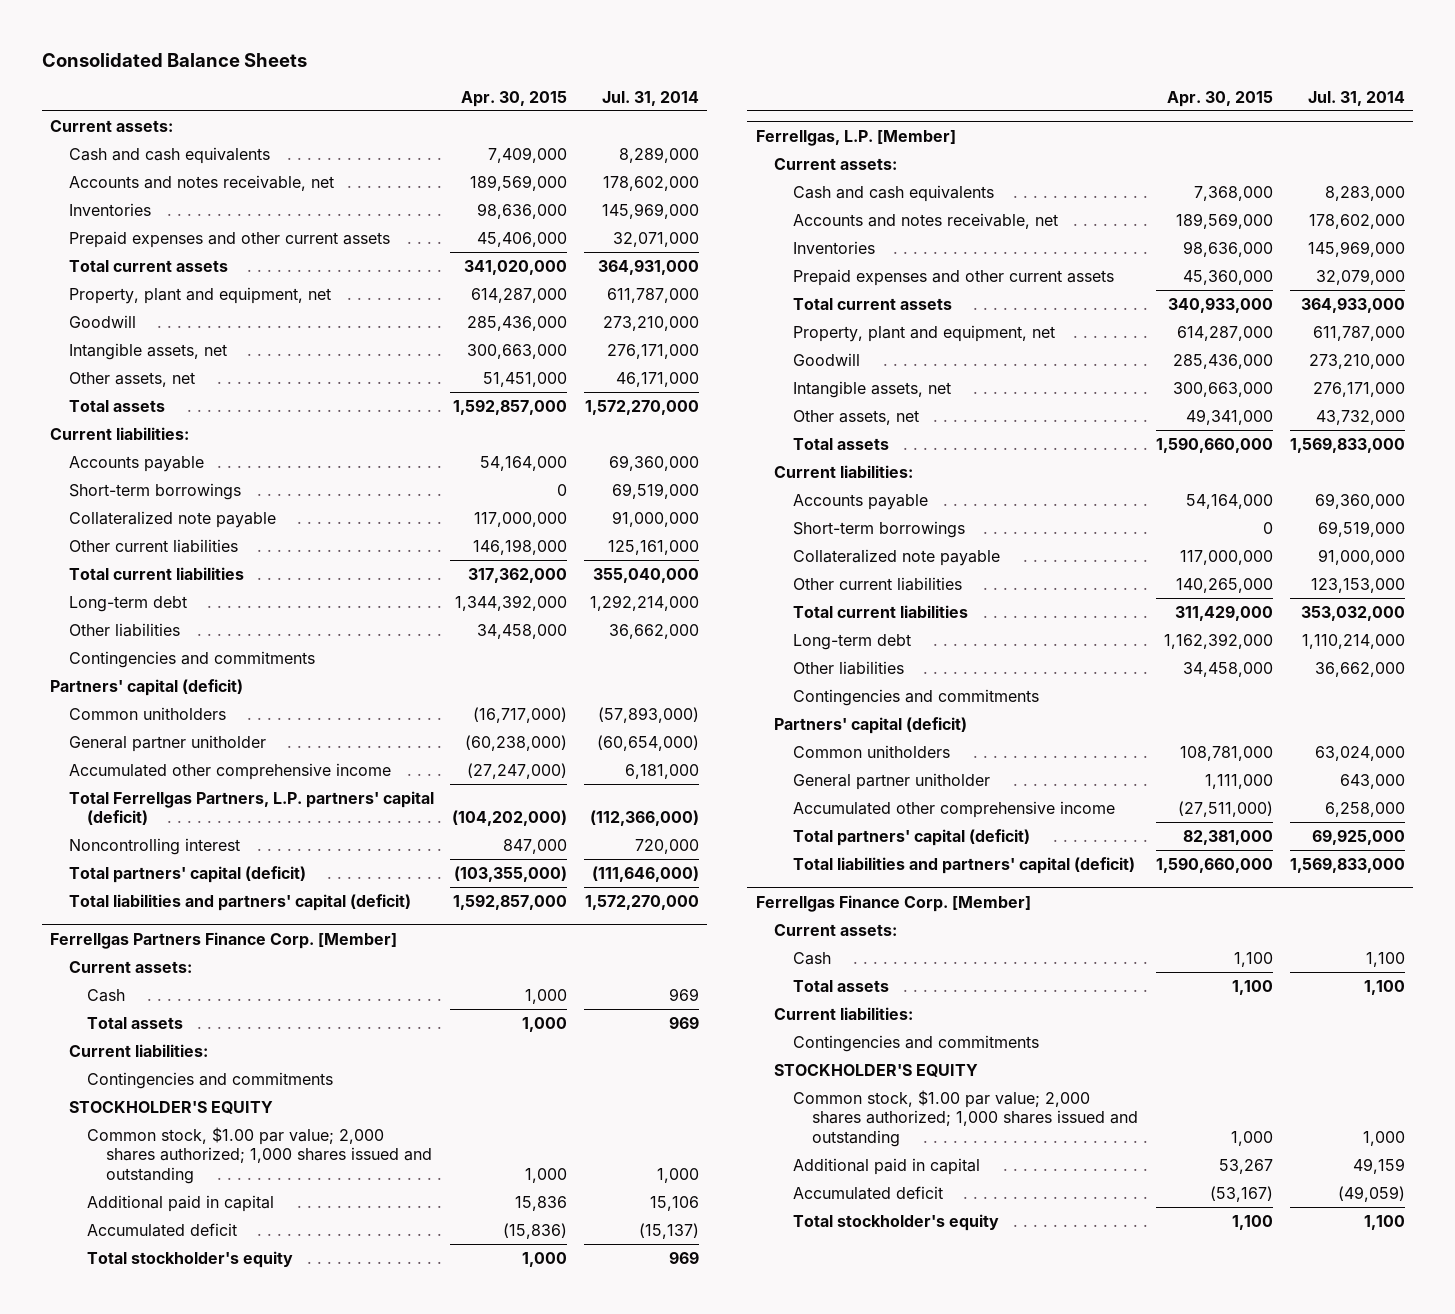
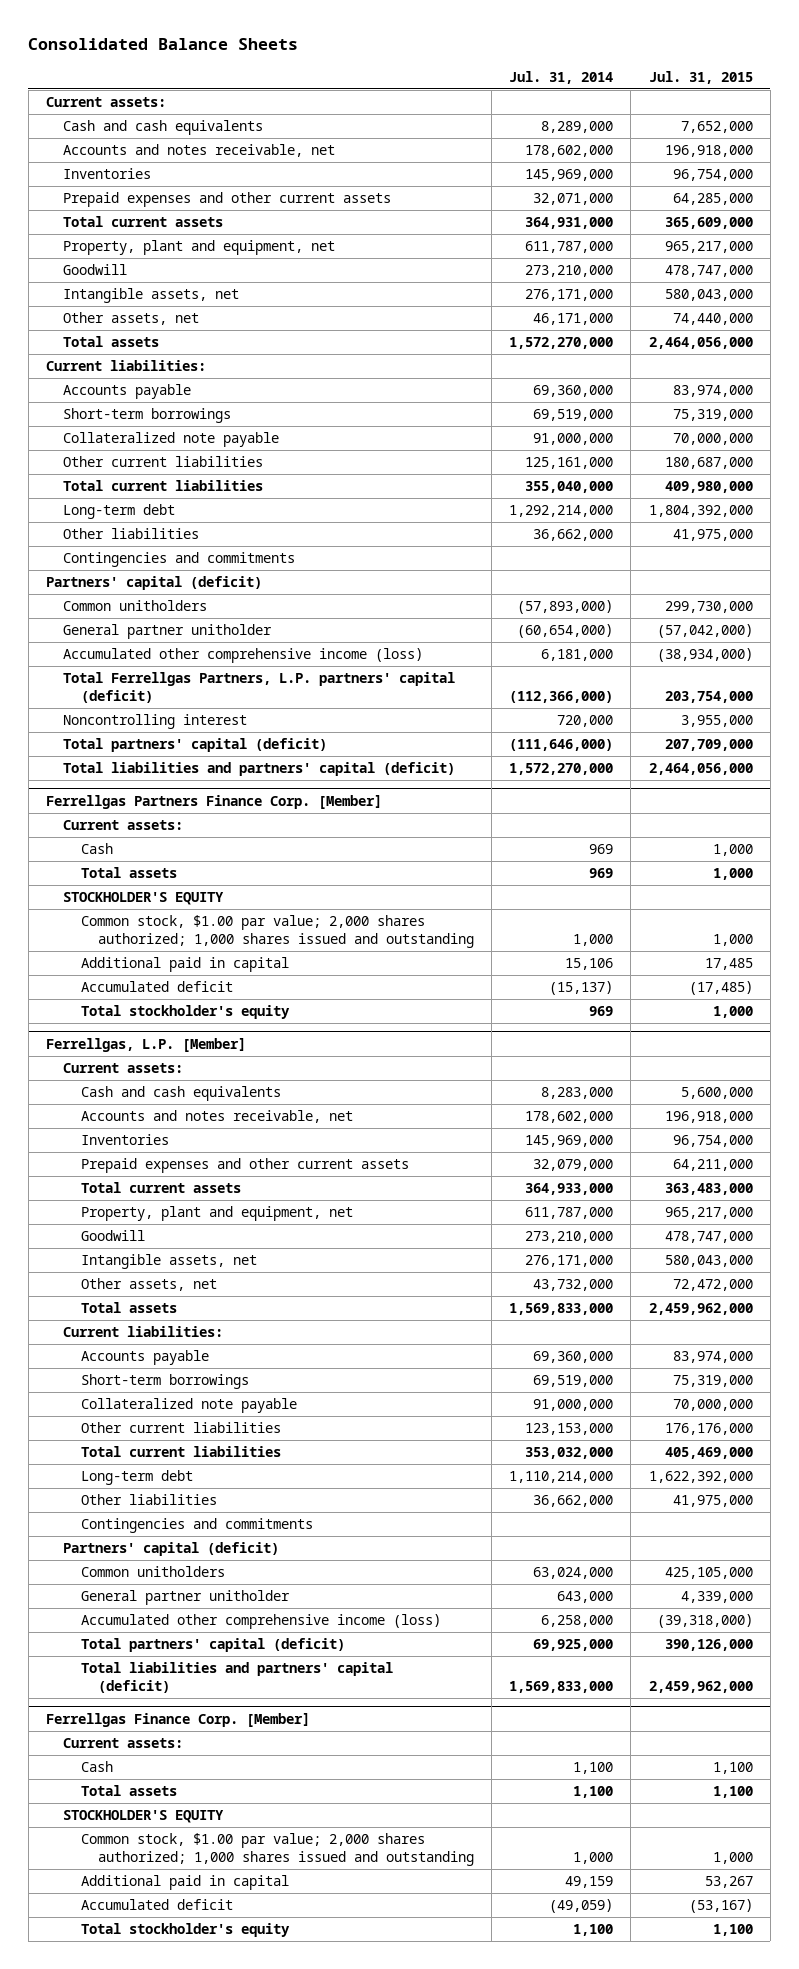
- | Apr. 30, 2015 | Jul. 31, 2014
+ | Jul. 31, 2014 | Jul. 31, 2015
- Accumulated other comprehensive income | (27,247,000) | 6,181,000
+ Accumulated other comprehensive income (loss) | 6,181,000 | (38,934,000)
@ Ferrellgas Partners Finance Corp. [Member]
- Current liabilities:
- Contingencies and commitments
@ Ferrellgas, L.P. [Member]
- Accumulated other comprehensive income | (27,511,000) | 6,258,000
+ Accumulated other comprehensive income (loss) | 6,258,000 | (39,318,000)
@ Ferrellgas Finance Corp. [Member]
- Current liabilities:
- Contingencies and commitments

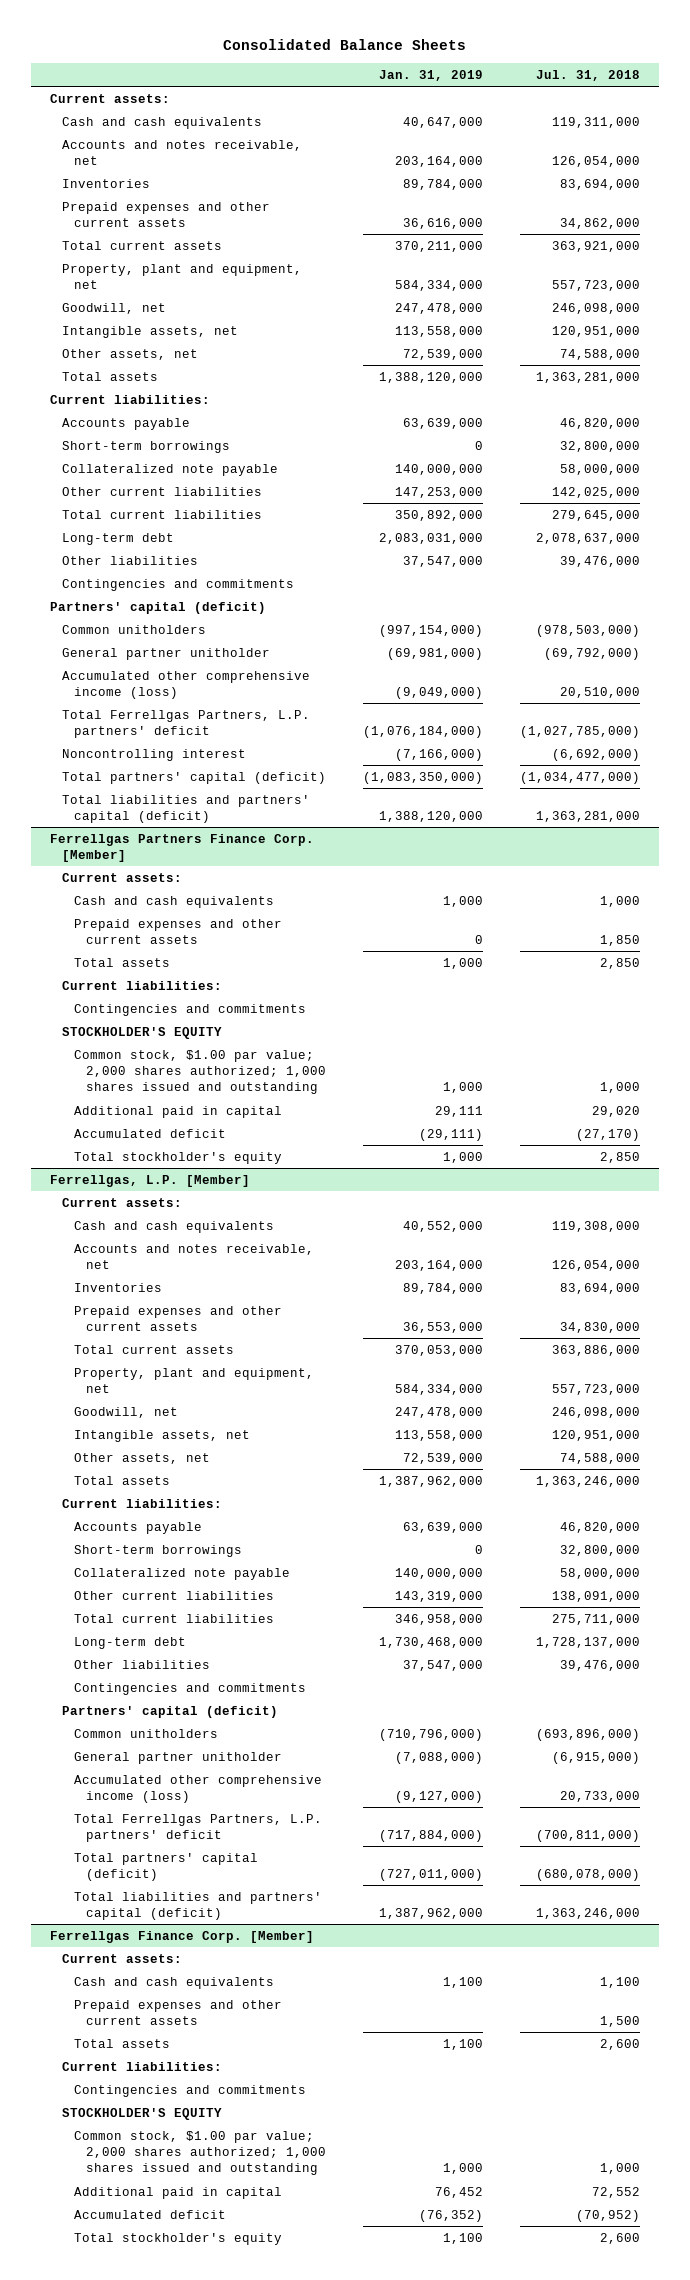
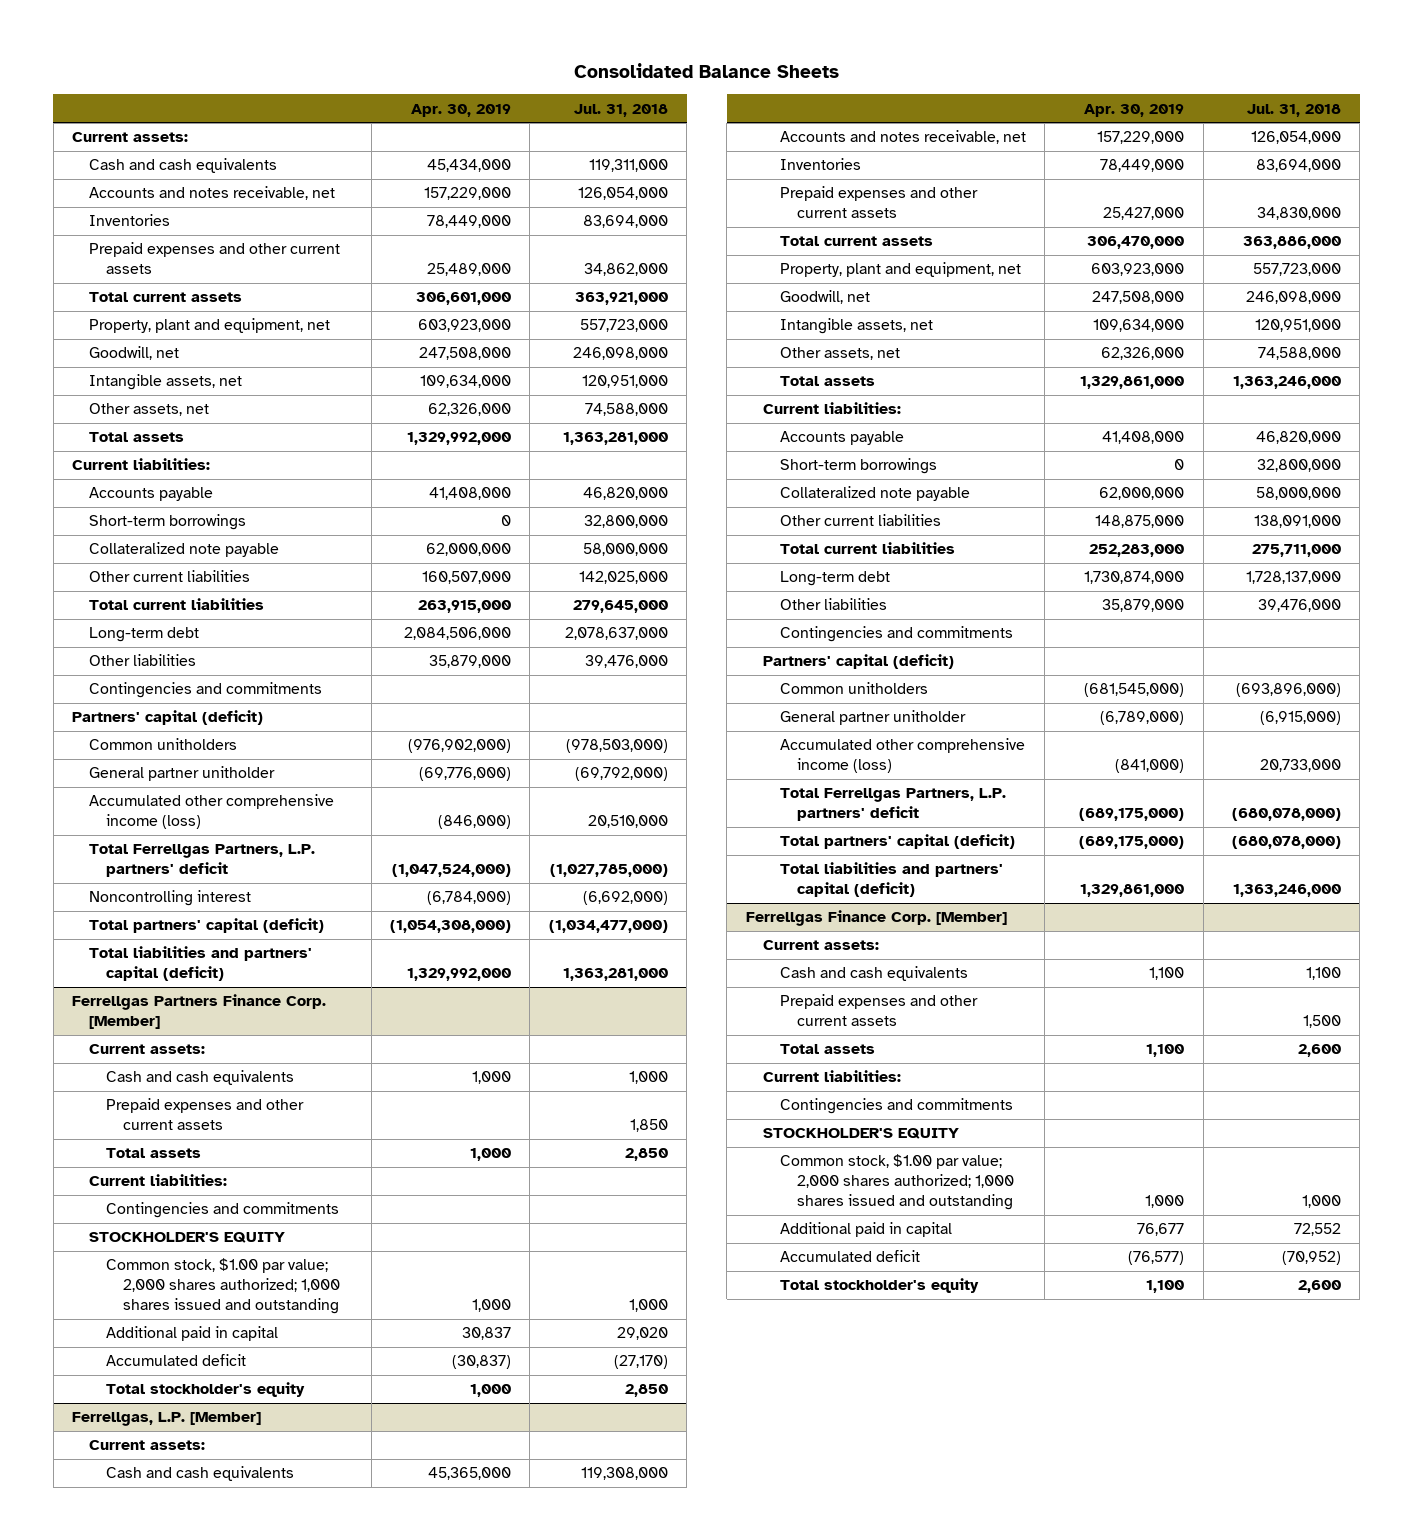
- | Jan. 31, 2019 | Jul. 31, 2018
+ | Apr. 30, 2019 | Jul. 31, 2018
@ Ferrellgas, L.P. [Member]
- Total Ferrellgas Partners, L.P. partners' deficit | (717,884,000) | (700,811,000)
+ Total Ferrellgas Partners, L.P. partners' deficit | (689,175,000) | (680,078,000)

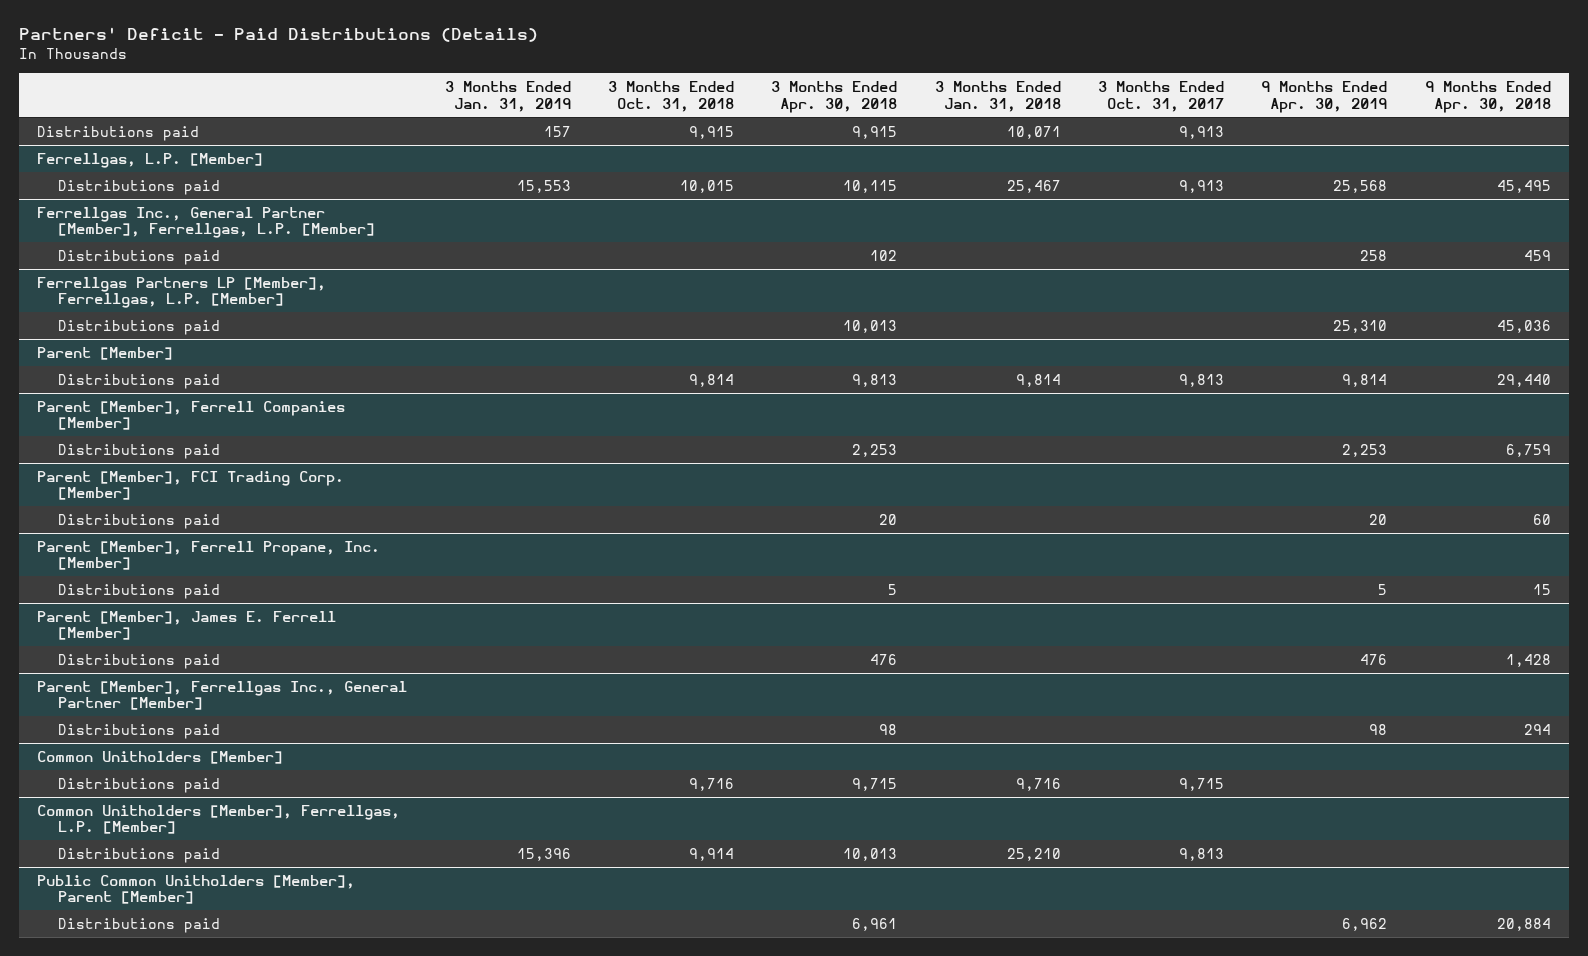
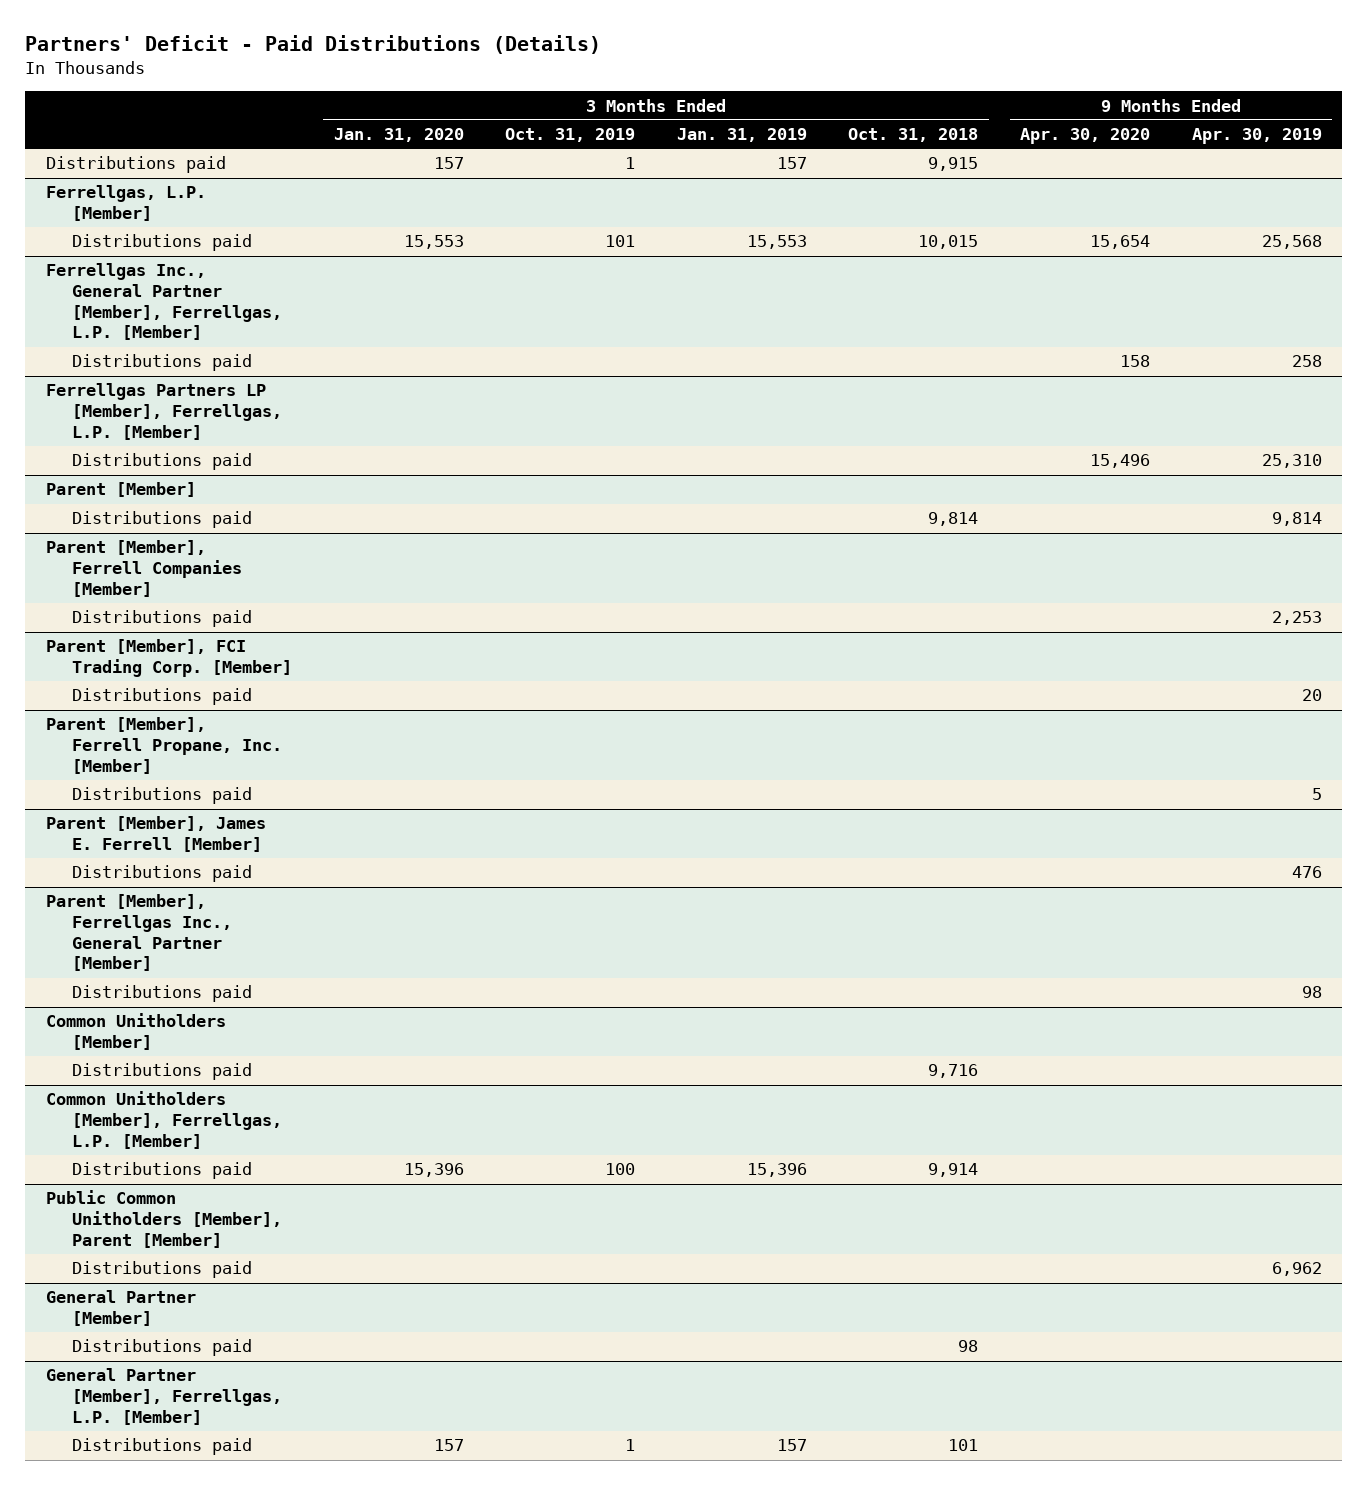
- | 3 Months Ended Jan. 31, 2019 | 3 Months Ended Oct. 31, 2018 | 3 Months Ended Apr. 30, 2018 | 3 Months Ended Jan. 31, 2018 | 3 Months Ended Oct. 31, 2017 | 9 Months Ended Apr. 30, 2019 | 9 Months Ended Apr. 30, 2018
+ | 3 Months Ended Jan. 31, 2020 | 3 Months Ended Oct. 31, 2019 | 3 Months Ended Jan. 31, 2019 | 3 Months Ended Oct. 31, 2018 | 9 Months Ended Apr. 30, 2020 | 9 Months Ended Apr. 30, 2019
+ General Partner [Member]
+ Distributions paid | | | | 98 | |
+ General Partner [Member], Ferrellgas, L.P. [Member]
+ Distributions paid | 157 | 1 | 157 | 101 | |

